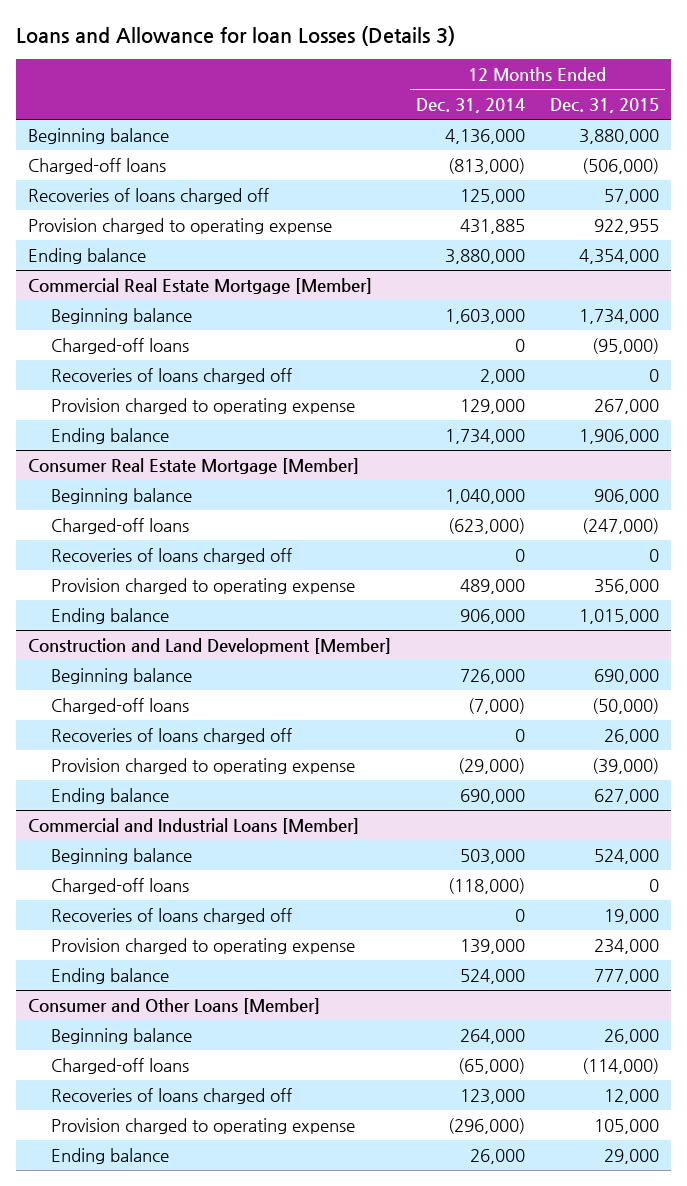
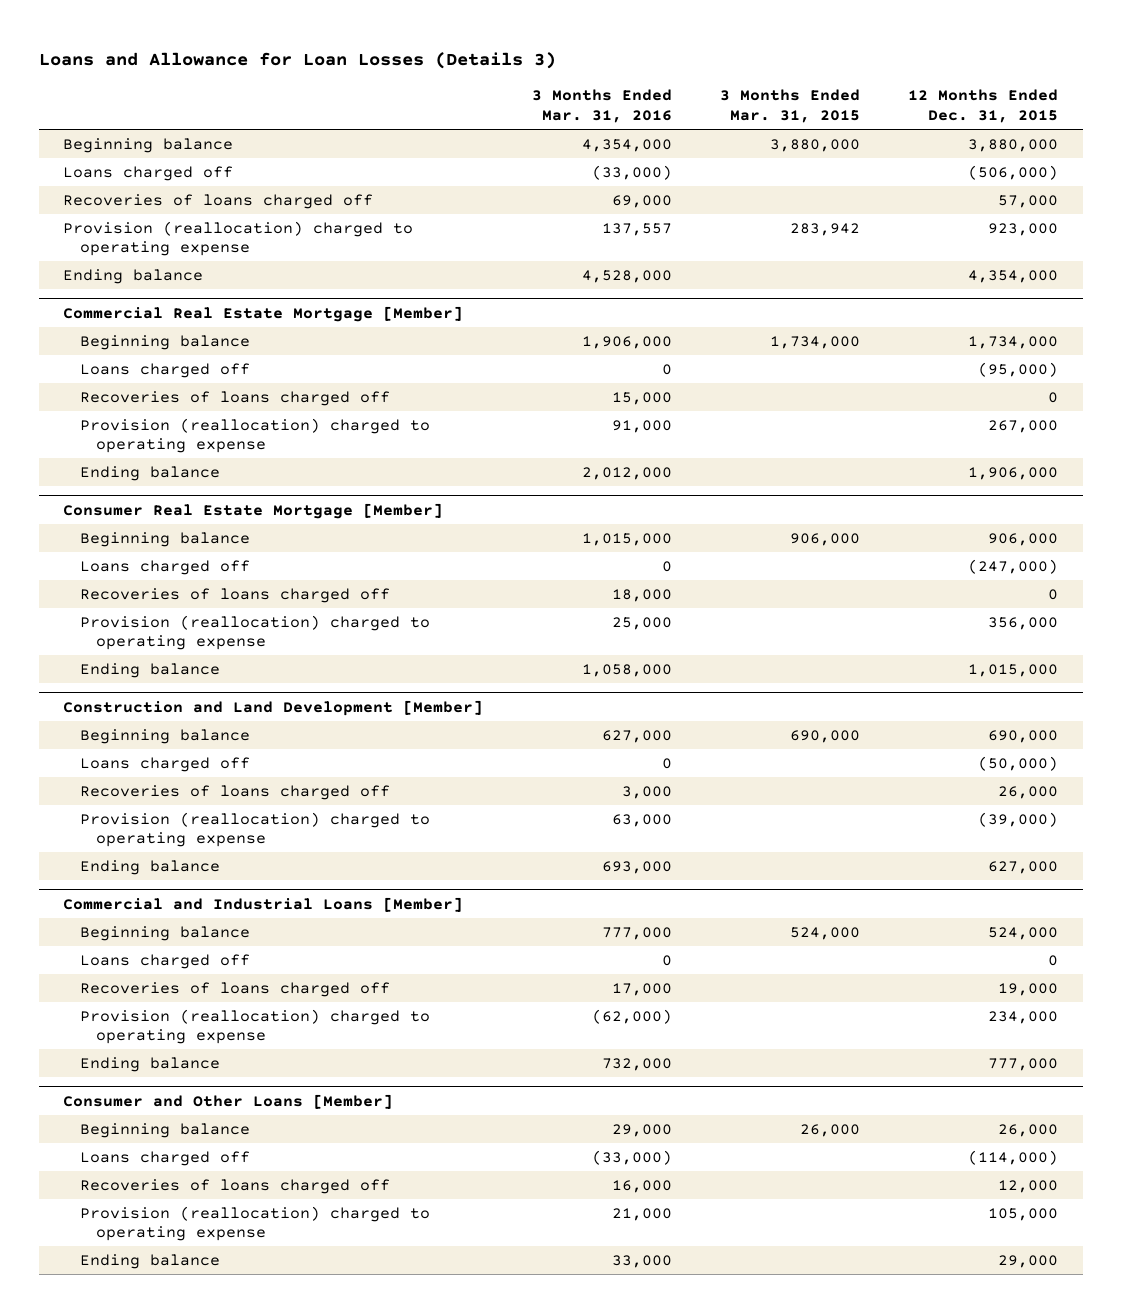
- Loans and Allowance for loan Losses (Details 3)
+ Loans and Allowance for Loan Losses (Details 3)
- | 12 Months Ended Dec. 31, 2014 | 12 Months Ended Dec. 31, 2015
+ | 3 Months Ended Mar. 31, 2016 | 3 Months Ended Mar. 31, 2015 | 12 Months Ended Dec. 31, 2015
- Charged-off loans | (813,000) | (506,000)
+ Loans charged off | (33,000) | | (506,000)
- Provision charged to operating expense | 431,885 | 922,955
+ Provision (reallocation) charged to operating expense | 137,557 | 283,942 | 923,000
@ Commercial Real Estate Mortgage [Member]
- Charged-off loans | 0 | (95,000)
+ Loans charged off | 0 | | (95,000)
- Provision charged to operating expense | 129,000 | 267,000
+ Provision (reallocation) charged to operating expense | 91,000 | | 267,000
@ Consumer Real Estate Mortgage [Member]
- Charged-off loans | (623,000) | (247,000)
+ Loans charged off | 0 | | (247,000)
- Provision charged to operating expense | 489,000 | 356,000
+ Provision (reallocation) charged to operating expense | 25,000 | | 356,000
@ Construction and Land Development [Member]
- Charged-off loans | (7,000) | (50,000)
+ Loans charged off | 0 | | (50,000)
- Provision charged to operating expense | (29,000) | (39,000)
+ Provision (reallocation) charged to operating expense | 63,000 | | (39,000)
@ Commercial and Industrial Loans [Member]
- Charged-off loans | (118,000) | 0
+ Loans charged off | 0 | | 0
- Provision charged to operating expense | 139,000 | 234,000
+ Provision (reallocation) charged to operating expense | (62,000) | | 234,000
@ Consumer and Other Loans [Member]
- Charged-off loans | (65,000) | (114,000)
+ Loans charged off | (33,000) | | (114,000)
- Provision charged to operating expense | (296,000) | 105,000
+ Provision (reallocation) charged to operating expense | 21,000 | | 105,000

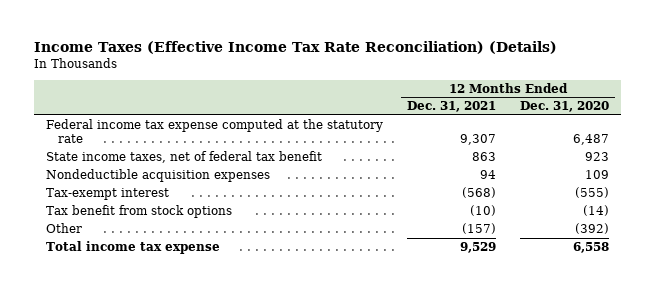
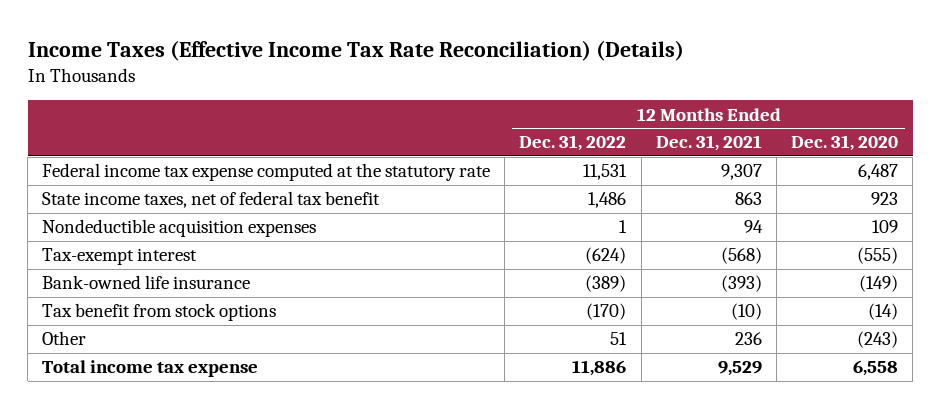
- | 12 Months Ended Dec. 31, 2021 | 12 Months Ended Dec. 31, 2020
+ | 12 Months Ended Dec. 31, 2022 | 12 Months Ended Dec. 31, 2021 | 12 Months Ended Dec. 31, 2020
+ Bank-owned life insurance | (389) | (393) | (149)
- Other | (157) | (392)
+ Other | 51 | 236 | (243)

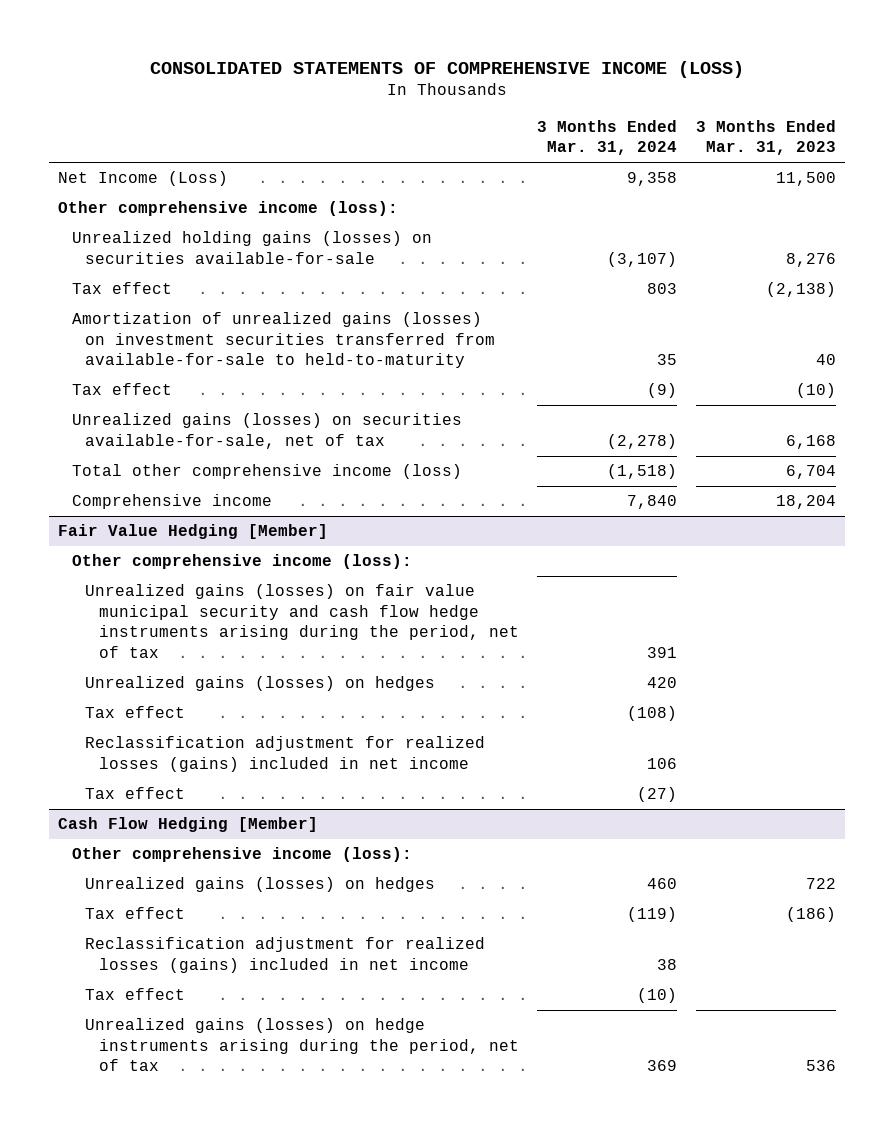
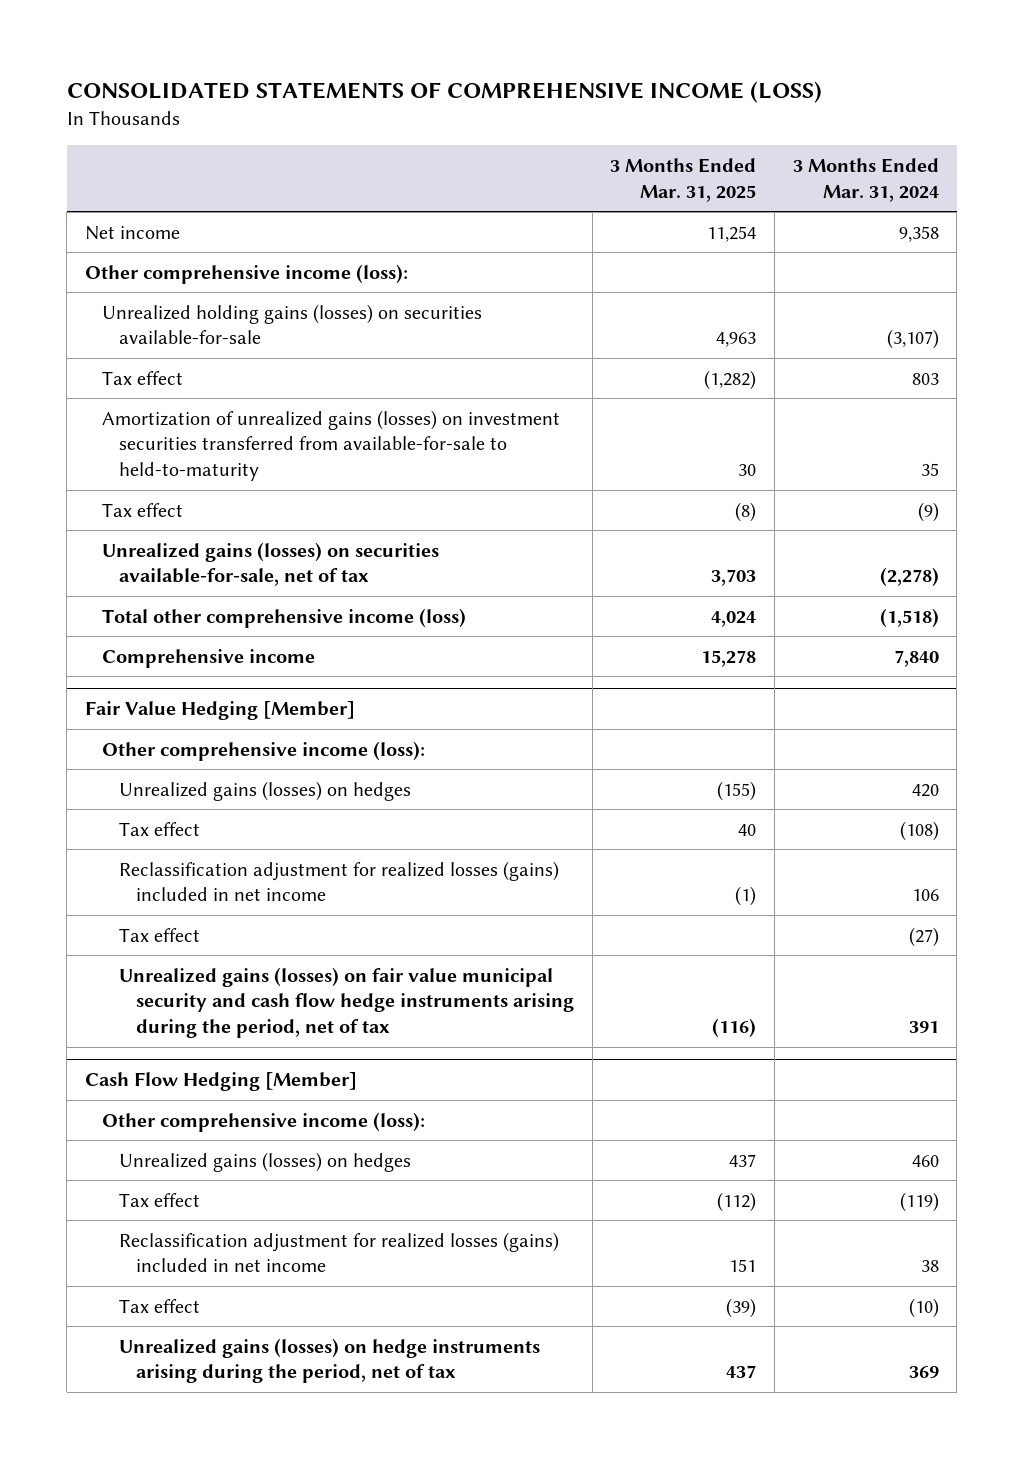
- | 3 Months Ended Mar. 31, 2024 | 3 Months Ended Mar. 31, 2023
+ | 3 Months Ended Mar. 31, 2025 | 3 Months Ended Mar. 31, 2024
- Net Income (Loss) | 9,358 | 11,500
+ Net income | 11,254 | 9,358
@ Fair Value Hedging [Member]
moved down: Unrealized gains (losses) on fair value municipal security and cash flow hedge instruments arising during the period, net of tax | (116) | 391

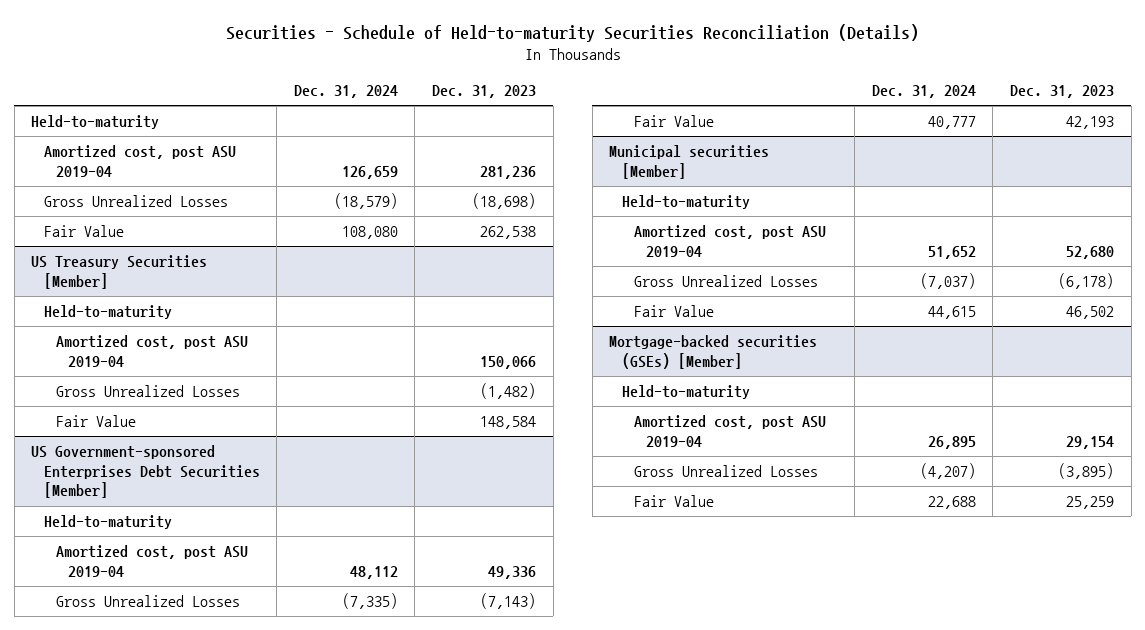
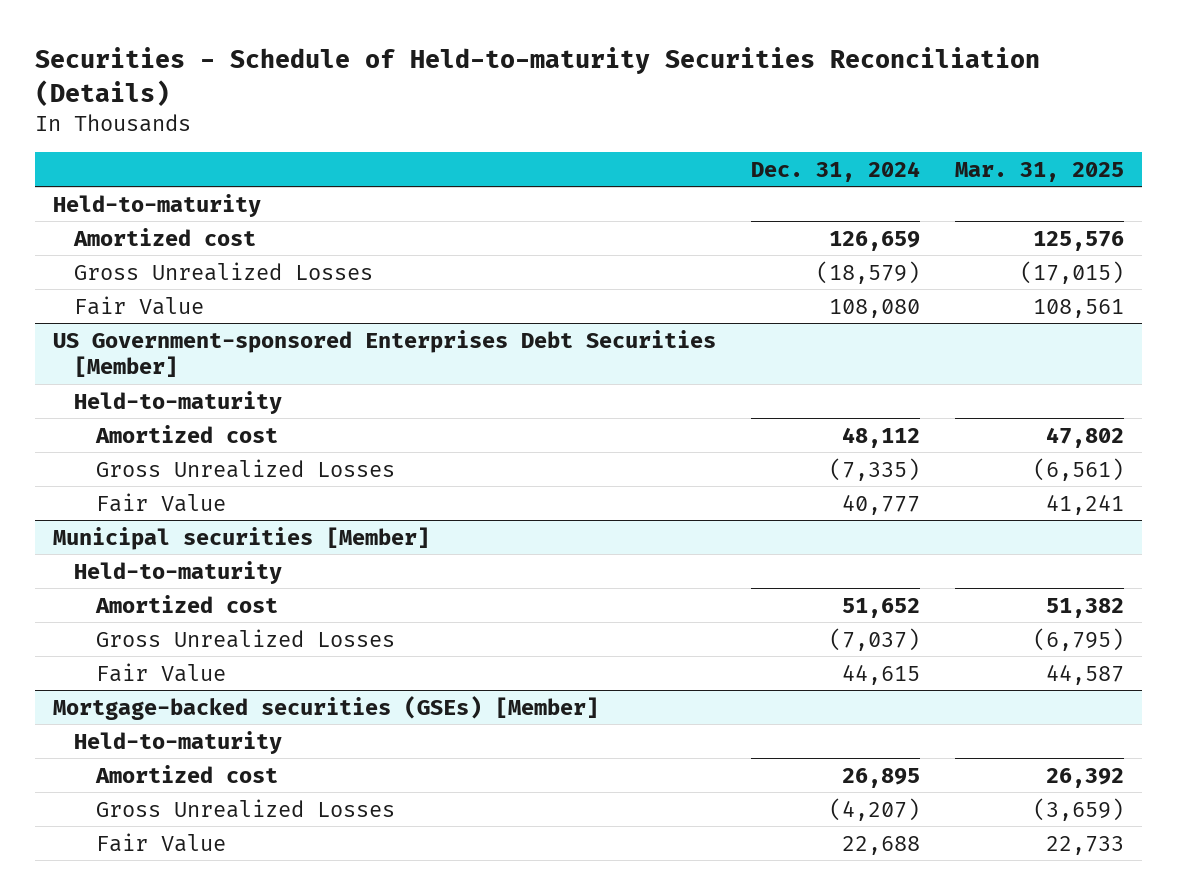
- | Dec. 31, 2024 | Dec. 31, 2023
+ | Dec. 31, 2024 | Mar. 31, 2025
- Amortized cost, post ASU 2019-04 | 126,659 | 281,236
+ Amortized cost | 126,659 | 125,576
- US Treasury Securities [Member]
- Held-to-maturity
- Amortized cost, post ASU 2019-04 | | 150,066
- Gross Unrealized Losses | | (1,482)
- Fair Value | | 148,584
@ US Government-sponsored Enterprises Debt Securities [Member]
- Amortized cost, post ASU 2019-04 | 48,112 | 49,336
+ Amortized cost | 48,112 | 47,802
@ Municipal securities [Member]
- Amortized cost, post ASU 2019-04 | 51,652 | 52,680
+ Amortized cost | 51,652 | 51,382
@ Mortgage-backed securities (GSEs) [Member]
- Amortized cost, post ASU 2019-04 | 26,895 | 29,154
+ Amortized cost | 26,895 | 26,392

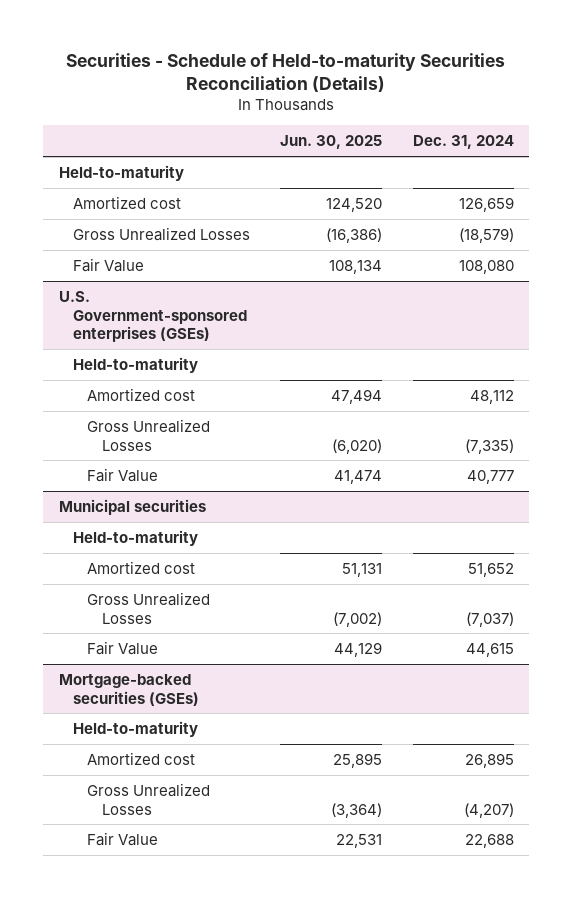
- | Dec. 31, 2024 | Mar. 31, 2025
+ | Jun. 30, 2025 | Dec. 31, 2024
- US Government-sponsored Enterprises Debt Securities [Member]
+ U.S. Government-sponsored enterprises (GSEs)
- Municipal securities [Member]
+ Municipal securities
- Mortgage-backed securities (GSEs) [Member]
+ Mortgage-backed securities (GSEs)

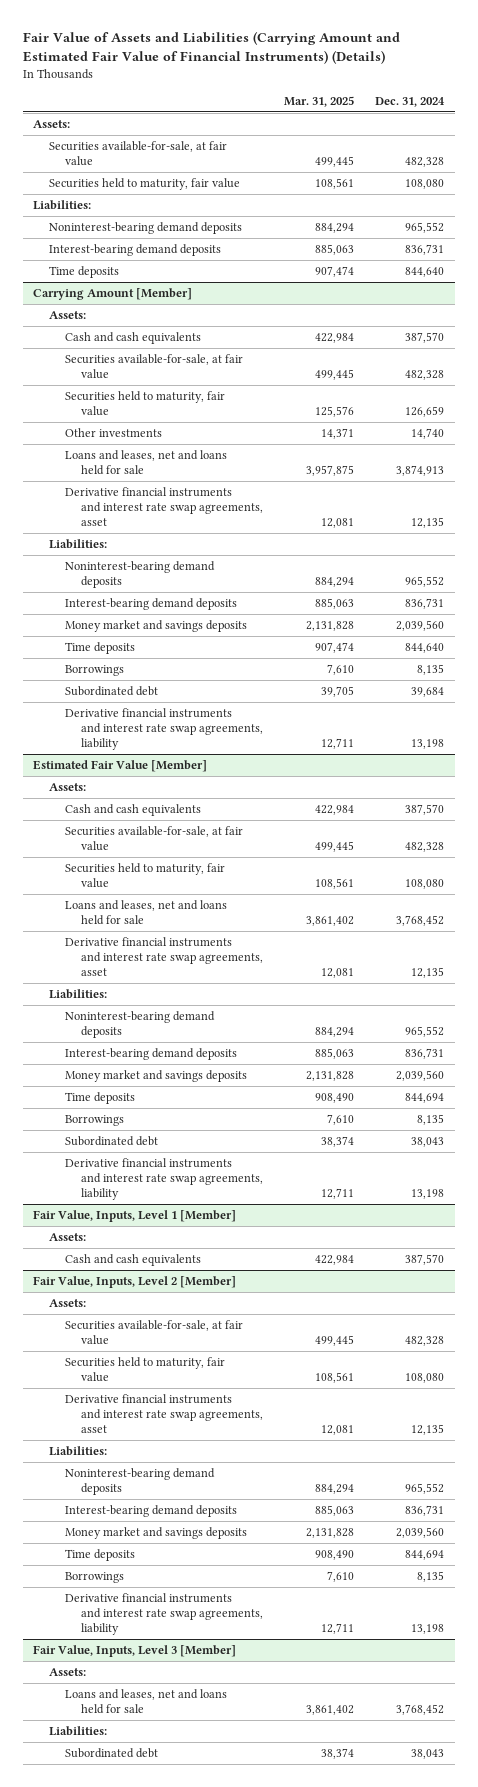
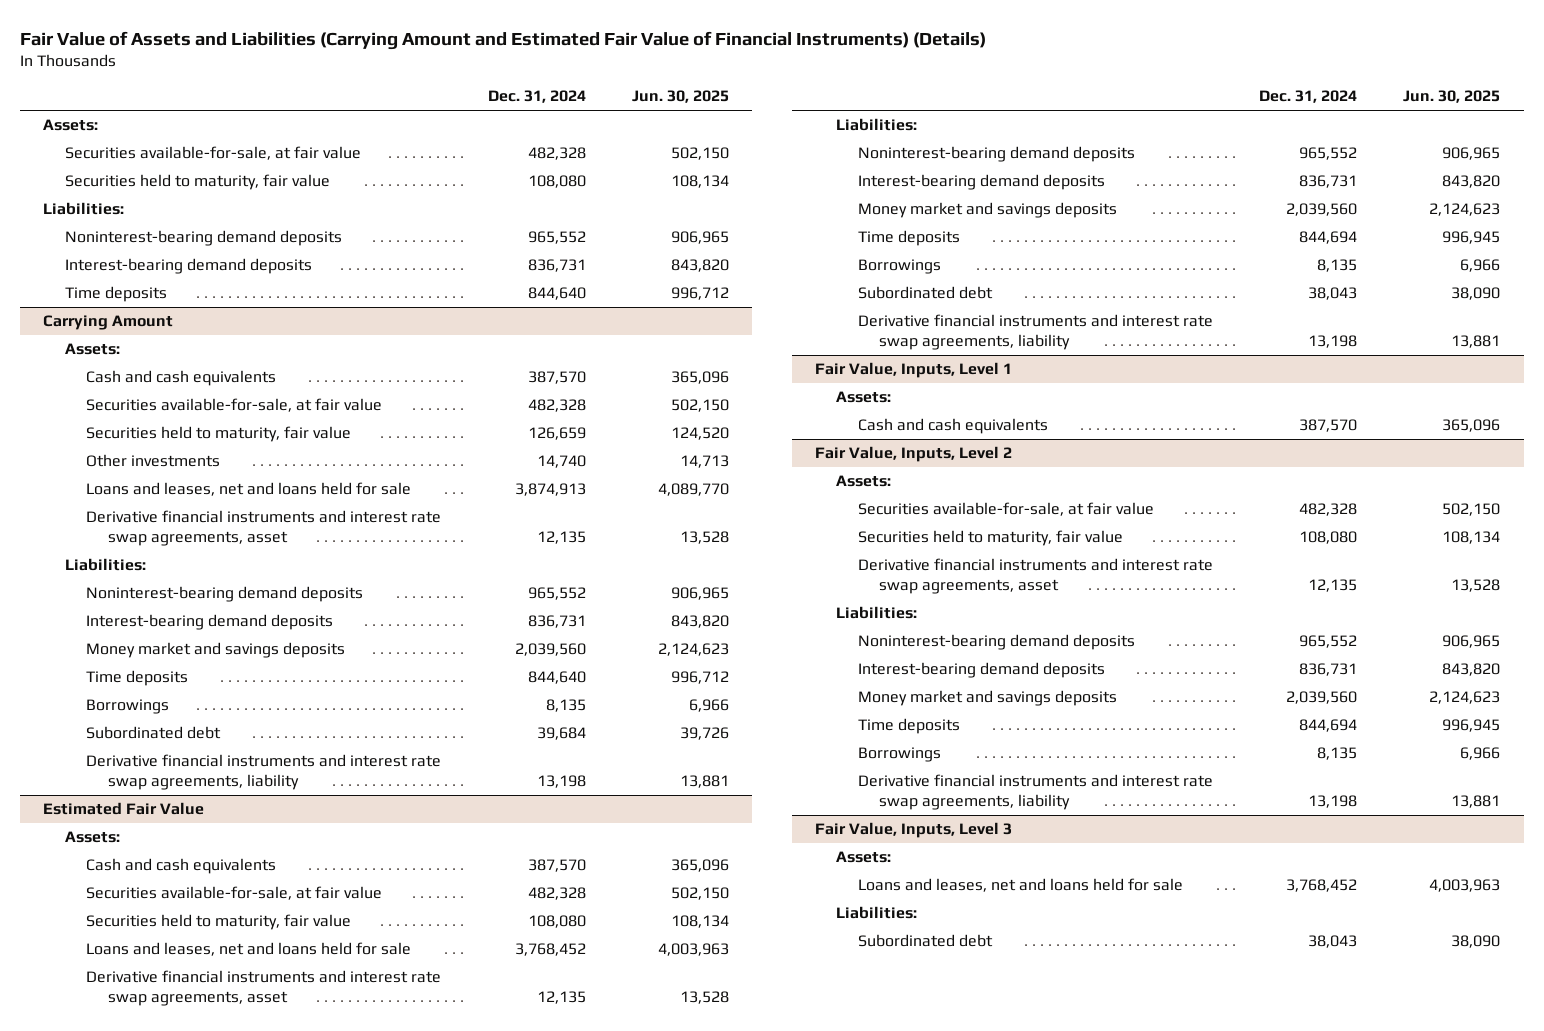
- | Mar. 31, 2025 | Dec. 31, 2024
+ | Dec. 31, 2024 | Jun. 30, 2025
- Carrying Amount [Member]
+ Carrying Amount
- Estimated Fair Value [Member]
+ Estimated Fair Value
- Fair Value, Inputs, Level 1 [Member]
+ Fair Value, Inputs, Level 1
- Fair Value, Inputs, Level 2 [Member]
+ Fair Value, Inputs, Level 2
- Fair Value, Inputs, Level 3 [Member]
+ Fair Value, Inputs, Level 3

